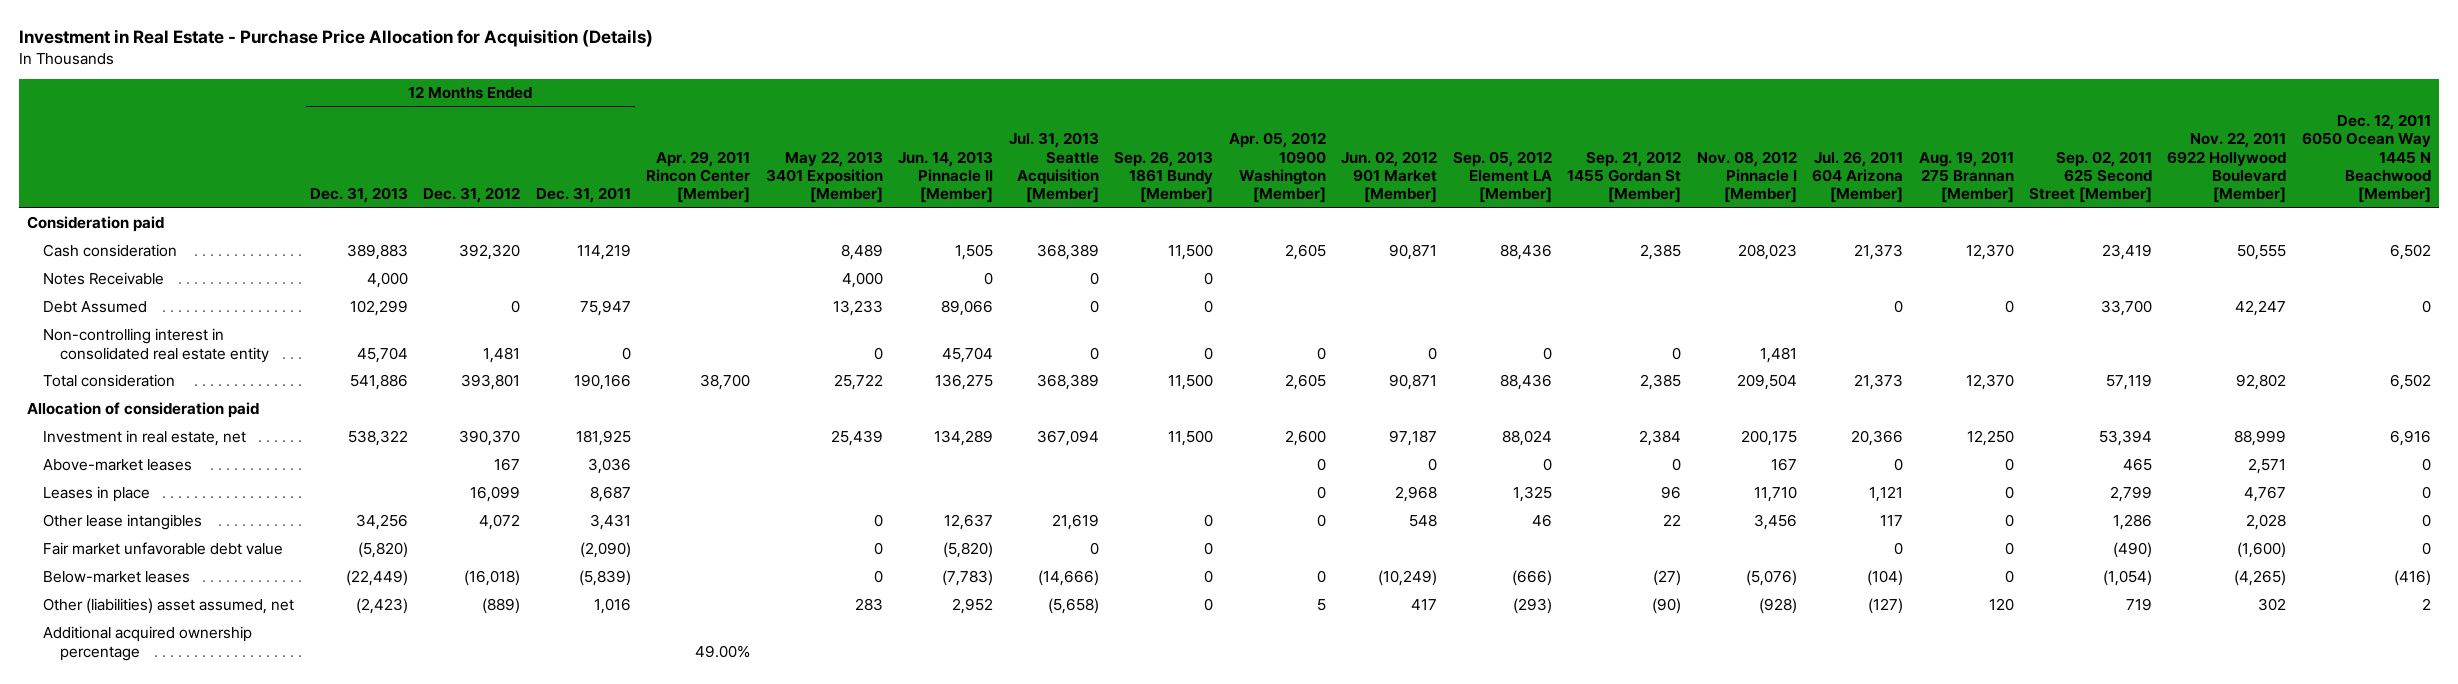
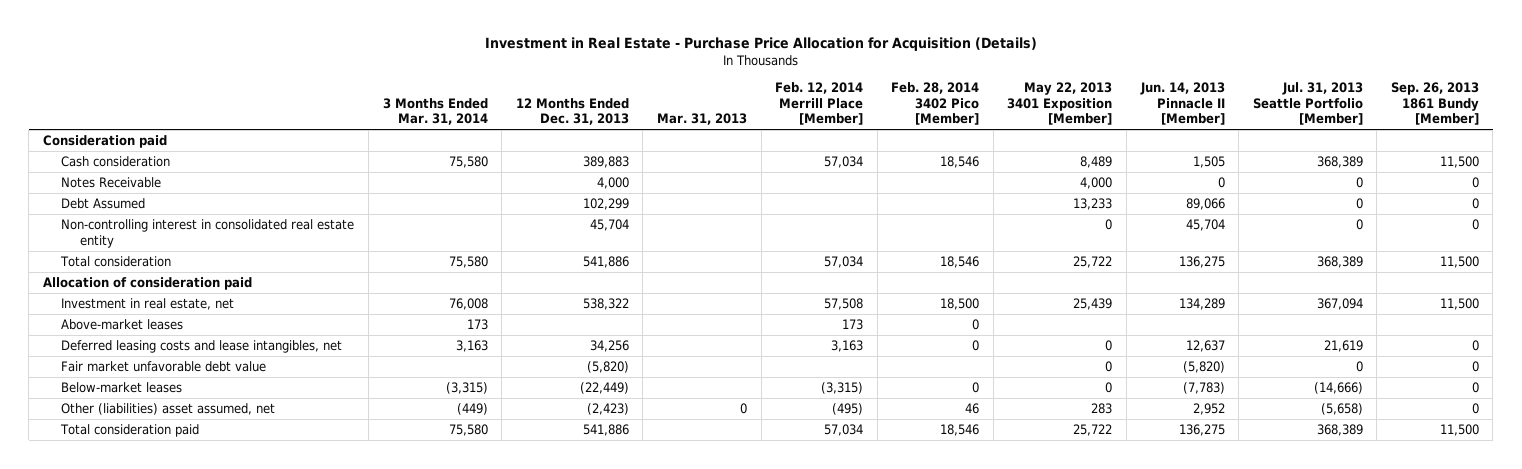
- | 12 Months Ended Dec. 31, 2013 | 12 Months Ended Dec. 31, 2012 | 12 Months Ended Dec. 31, 2011 | Apr. 29, 2011 Rincon Center [Member] | May 22, 2013 3401 Exposition [Member] | Jun. 14, 2013 Pinnacle II [Member] | Jul. 31, 2013 Seattle Acquisition [Member] | Sep. 26, 2013 1861 Bundy [Member] | Apr. 05, 2012 10900 Washington [Member] | Jun. 02, 2012 901 Market [Member] | Sep. 05, 2012 Element LA [Member] | Sep. 21, 2012 1455 Gordan St [Member] | Nov. 08, 2012 Pinnacle I [Member] | Jul. 26, 2011 604 Arizona [Member] | Aug. 19, 2011 275 Brannan [Member] | Sep. 02, 2011 625 Second Street [Member] | Nov. 22, 2011 6922 Hollywood Boulevard [Member] | Dec. 12, 2011 6050 Ocean Way 1445 N Beachwood [Member]
+ | 3 Months Ended Mar. 31, 2014 | 12 Months Ended Dec. 31, 2013 | Mar. 31, 2013 | Feb. 12, 2014 Merrill Place [Member] | Feb. 28, 2014 3402 Pico [Member] | May 22, 2013 3401 Exposition [Member] | Jun. 14, 2013 Pinnacle II [Member] | Jul. 31, 2013 Seattle Portfolio [Member] | Sep. 26, 2013 1861 Bundy [Member]
- Leases in place | | 16,099 | 8,687 | | | | | | 0 | 2,968 | 1,325 | 96 | 11,710 | 1,121 | 0 | 2,799 | 4,767 | 0
- Other lease intangibles | 34,256 | 4,072 | 3,431 | | 0 | 12,637 | 21,619 | 0 | 0 | 548 | 46 | 22 | 3,456 | 117 | 0 | 1,286 | 2,028 | 0
+ Deferred leasing costs and lease intangibles, net | 3,163 | 34,256 | | 3,163 | 0 | 0 | 12,637 | 21,619 | 0
- Additional acquired ownership percentage | | | | 49.00% | | | | | | | | | | | | | |
+ Total consideration paid | 75,580 | 541,886 | | 57,034 | 18,546 | 25,722 | 136,275 | 368,389 | 11,500

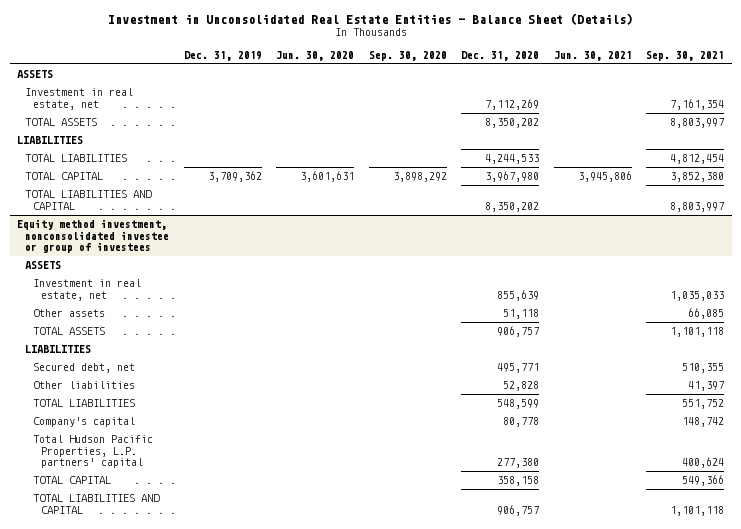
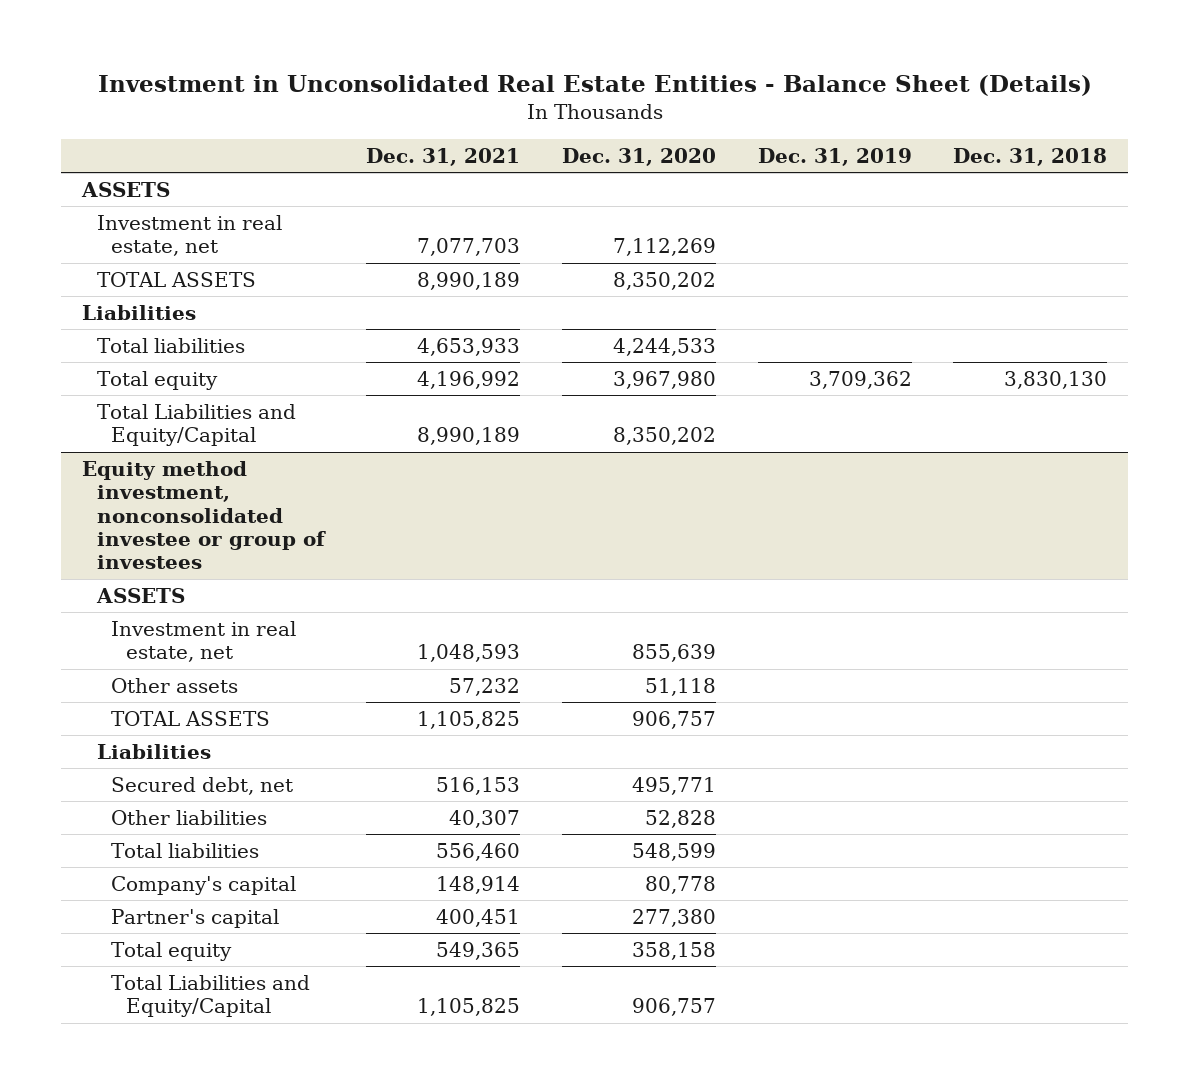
- | Dec. 31, 2019 | Jun. 30, 2020 | Sep. 30, 2020 | Dec. 31, 2020 | Jun. 30, 2021 | Sep. 30, 2021
+ | Dec. 31, 2021 | Dec. 31, 2020 | Dec. 31, 2019 | Dec. 31, 2018
- LIABILITIES
- TOTAL LIABILITIES | | | | 4,244,533 | | 4,812,454
- TOTAL CAPITAL | 3,709,362 | 3,601,631 | 3,898,292 | 3,967,980 | 3,945,806 | 3,852,380
- TOTAL LIABILITIES AND CAPITAL | | | | 8,350,202 | | 8,803,997
+ Liabilities
+ Total liabilities | 4,653,933 | 4,244,533 | |
+ Total equity | 4,196,992 | 3,967,980 | 3,709,362 | 3,830,130
+ Total Liabilities and Equity/Capital | 8,990,189 | 8,350,202 | |
@ Equity method investment, nonconsolidated investee or group of investees
- LIABILITIES
+ Liabilities
- TOTAL LIABILITIES | | | | 548,599 | | 551,752
+ Total liabilities | 556,460 | 548,599 | |
- Total Hudson Pacific Properties, L.P. partners' capital | | | | 277,380 | | 400,624
- TOTAL CAPITAL | | | | 358,158 | | 549,366
- TOTAL LIABILITIES AND CAPITAL | | | | 906,757 | | 1,101,118
+ Partner's capital | 400,451 | 277,380 | |
+ Total equity | 549,365 | 358,158 | |
+ Total Liabilities and Equity/Capital | 1,105,825 | 906,757 | |

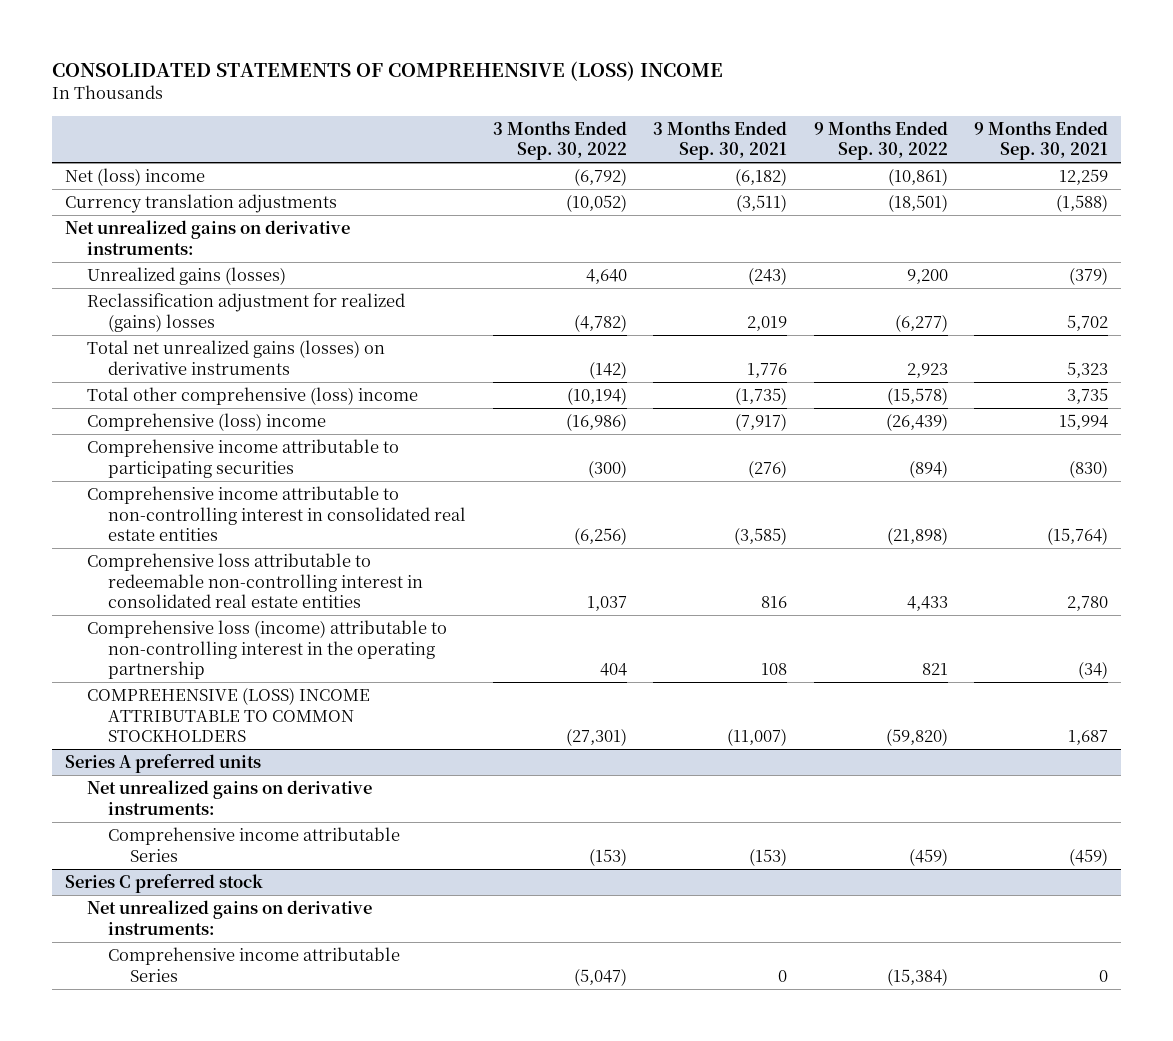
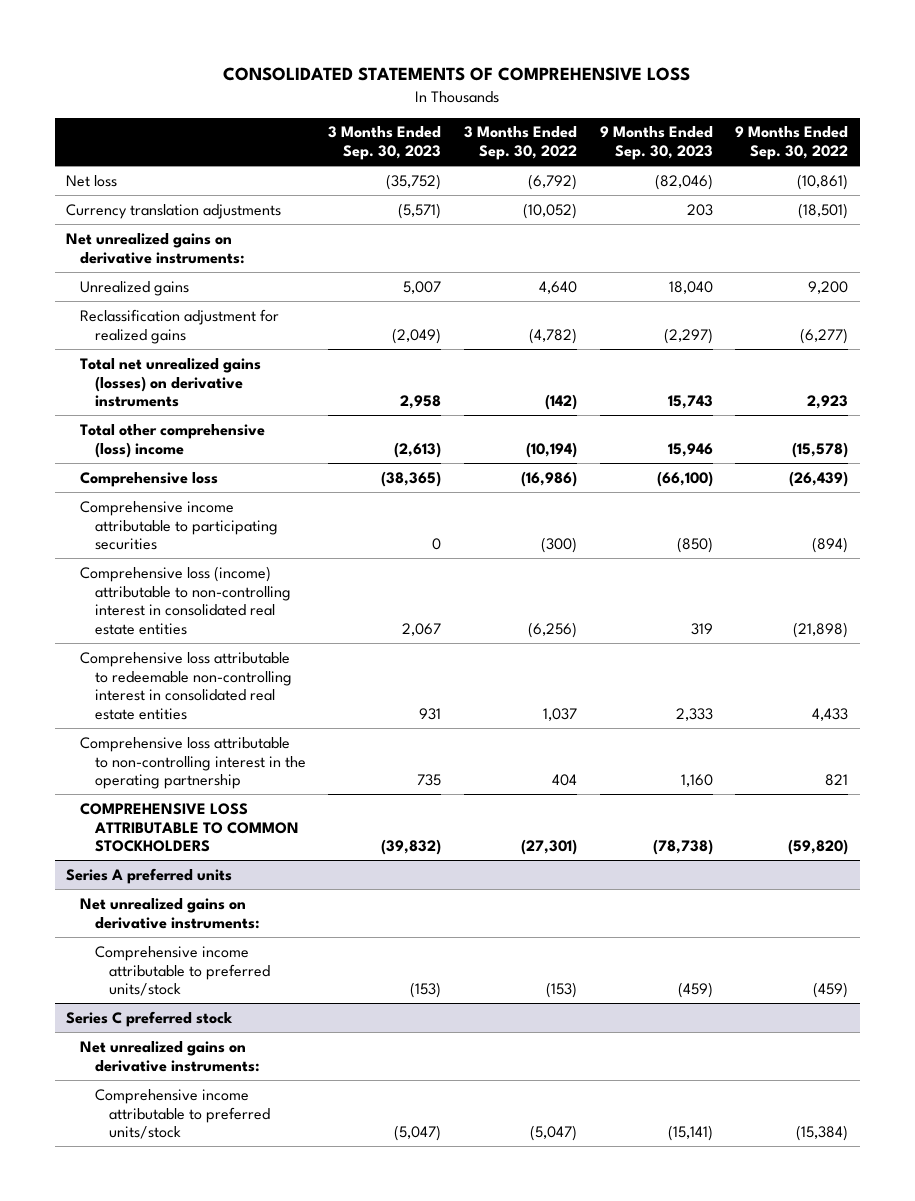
- CONSOLIDATED STATEMENTS OF COMPREHENSIVE (LOSS) INCOME
+ CONSOLIDATED STATEMENTS OF COMPREHENSIVE LOSS
- | 3 Months Ended Sep. 30, 2022 | 3 Months Ended Sep. 30, 2021 | 9 Months Ended Sep. 30, 2022 | 9 Months Ended Sep. 30, 2021
+ | 3 Months Ended Sep. 30, 2023 | 3 Months Ended Sep. 30, 2022 | 9 Months Ended Sep. 30, 2023 | 9 Months Ended Sep. 30, 2022
- Net (loss) income | (6,792) | (6,182) | (10,861) | 12,259
+ Net loss | (35,752) | (6,792) | (82,046) | (10,861)
- Unrealized gains (losses) | 4,640 | (243) | 9,200 | (379)
- Reclassification adjustment for realized (gains) losses | (4,782) | 2,019 | (6,277) | 5,702
+ Unrealized gains | 5,007 | 4,640 | 18,040 | 9,200
+ Reclassification adjustment for realized gains | (2,049) | (4,782) | (2,297) | (6,277)
- Comprehensive (loss) income | (16,986) | (7,917) | (26,439) | 15,994
+ Comprehensive loss | (38,365) | (16,986) | (66,100) | (26,439)
- Comprehensive income attributable to non-controlling interest in consolidated real estate entities | (6,256) | (3,585) | (21,898) | (15,764)
+ Comprehensive loss (income) attributable to non-controlling interest in consolidated real estate entities | 2,067 | (6,256) | 319 | (21,898)
- Comprehensive loss (income) attributable to non-controlling interest in the operating partnership | 404 | 108 | 821 | (34)
- COMPREHENSIVE (LOSS) INCOME ATTRIBUTABLE TO COMMON STOCKHOLDERS | (27,301) | (11,007) | (59,820) | 1,687
+ Comprehensive loss attributable to non-controlling interest in the operating partnership | 735 | 404 | 1,160 | 821
+ COMPREHENSIVE LOSS ATTRIBUTABLE TO COMMON STOCKHOLDERS | (39,832) | (27,301) | (78,738) | (59,820)
@ Series A preferred units
- Comprehensive income attributable Series | (153) | (153) | (459) | (459)
+ Comprehensive income attributable to preferred units/stock | (153) | (153) | (459) | (459)
@ Series C preferred stock
- Comprehensive income attributable Series | (5,047) | 0 | (15,384) | 0
+ Comprehensive income attributable to preferred units/stock | (5,047) | (5,047) | (15,141) | (15,384)

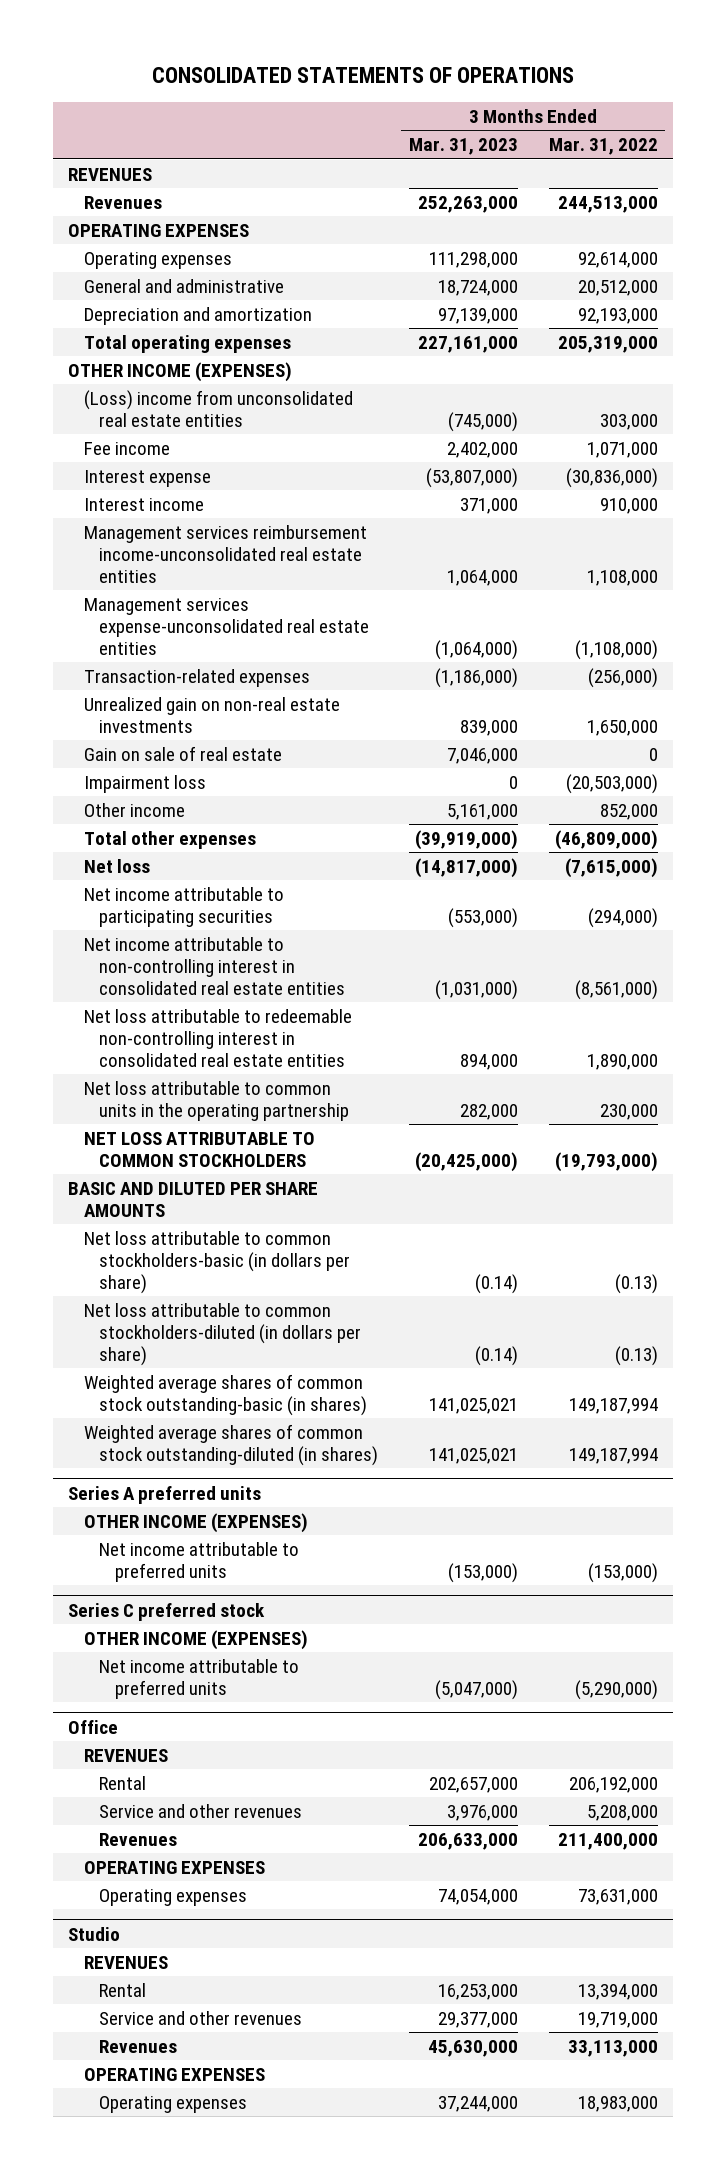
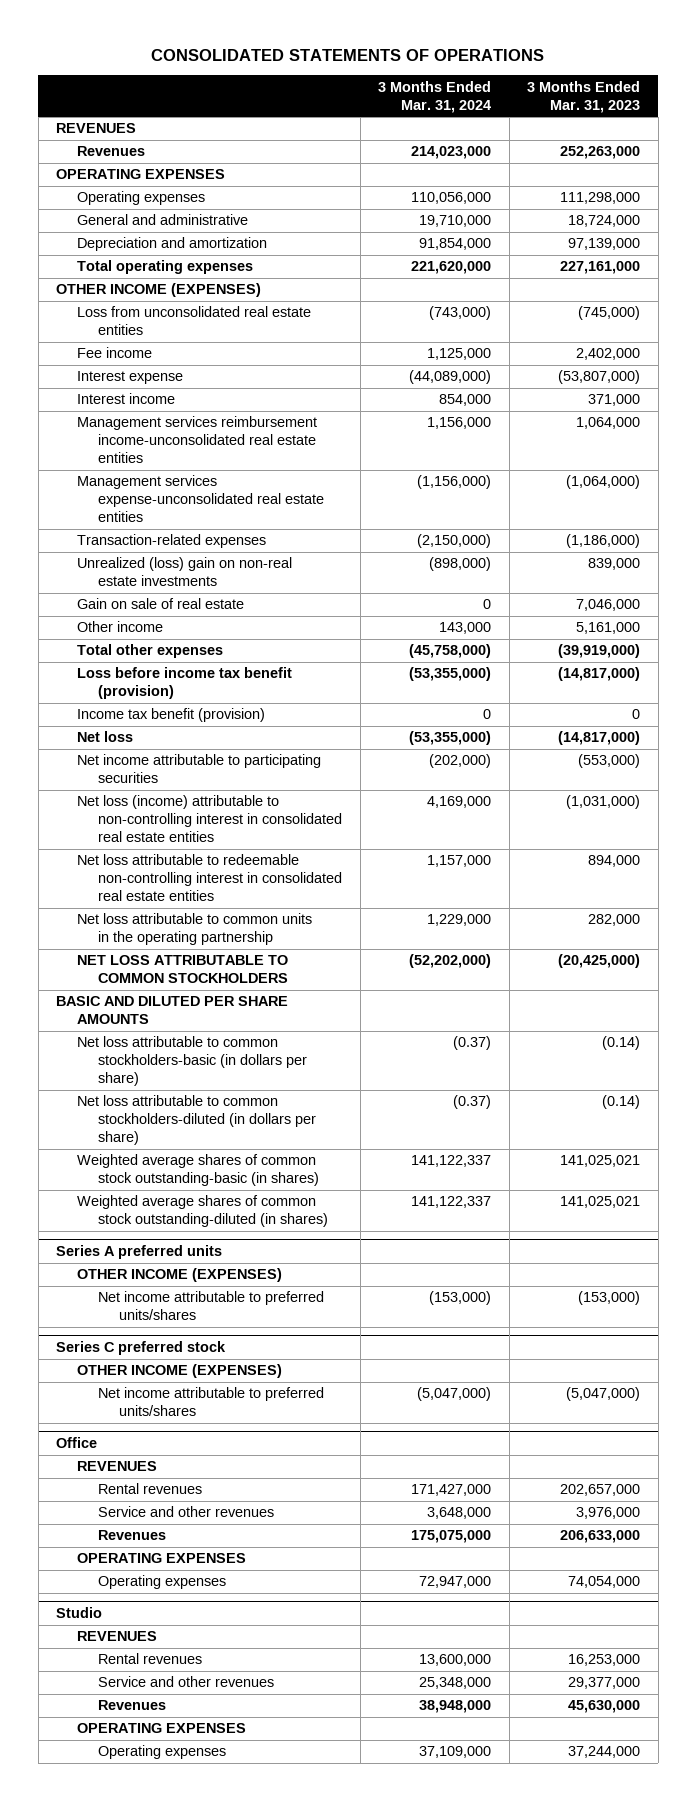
- | 3 Months Ended Mar. 31, 2023 | 3 Months Ended Mar. 31, 2022
+ | 3 Months Ended Mar. 31, 2024 | 3 Months Ended Mar. 31, 2023
- (Loss) income from unconsolidated real estate entities | (745,000) | 303,000
+ Loss from unconsolidated real estate entities | (743,000) | (745,000)
- Unrealized gain on non-real estate investments | 839,000 | 1,650,000
+ Unrealized (loss) gain on non-real estate investments | (898,000) | 839,000
- Impairment loss | 0 | (20,503,000)
+ Loss before income tax benefit (provision) | (53,355,000) | (14,817,000)
+ Income tax benefit (provision) | 0 | 0
- Net income attributable to non-controlling interest in consolidated real estate entities | (1,031,000) | (8,561,000)
+ Net loss (income) attributable to non-controlling interest in consolidated real estate entities | 4,169,000 | (1,031,000)
@ Series A preferred units
- Net income attributable to preferred units | (153,000) | (153,000)
+ Net income attributable to preferred units/shares | (153,000) | (153,000)
@ Series C preferred stock
- Net income attributable to preferred units | (5,047,000) | (5,290,000)
+ Net income attributable to preferred units/shares | (5,047,000) | (5,047,000)
@ Office
- Rental | 202,657,000 | 206,192,000
+ Rental revenues | 171,427,000 | 202,657,000
@ Studio
- Rental | 16,253,000 | 13,394,000
+ Rental revenues | 13,600,000 | 16,253,000

